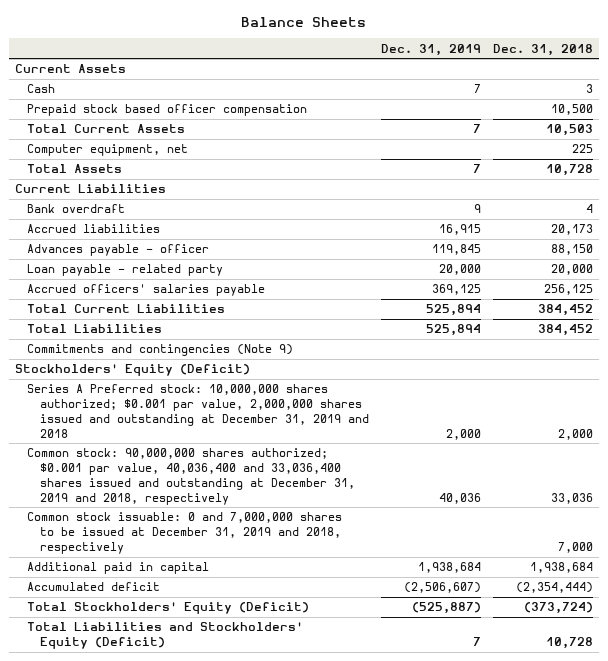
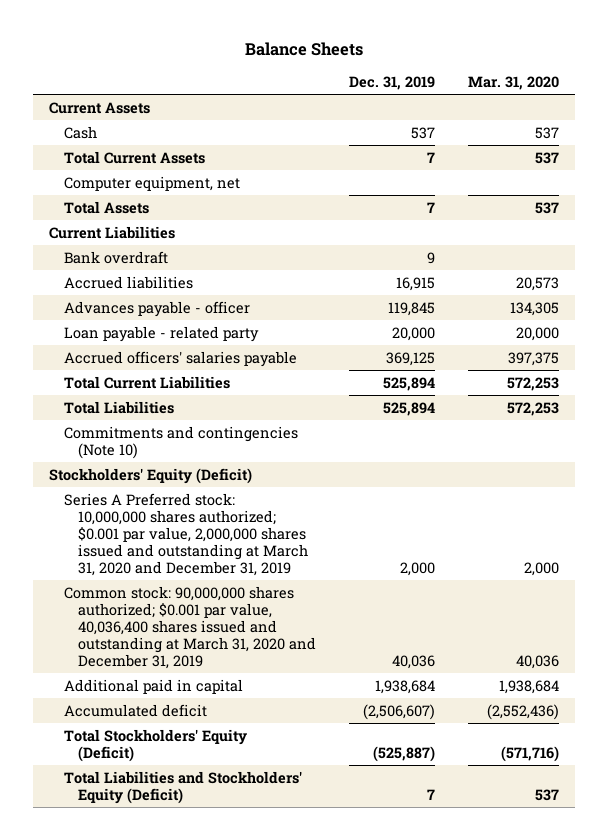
- | Dec. 31, 2019 | Dec. 31, 2018
+ | Dec. 31, 2019 | Mar. 31, 2020
- Cash | 7 | 3
- Prepaid stock based officer compensation | | 10,500
+ Cash | 537 | 537
- Commitments and contingencies (Note 9)
+ Commitments and contingencies (Note 10)
- Series A Preferred stock: 10,000,000 shares authorized; $0.001 par value, 2,000,000 shares issued and outstanding at December 31, 2019 and 2018 | 2,000 | 2,000
- Common stock: 90,000,000 shares authorized; $0.001 par value, 40,036,400 and 33,036,400 shares issued and outstanding at December 31, 2019 and 2018, respectively | 40,036 | 33,036
- Common stock issuable: 0 and 7,000,000 shares to be issued at December 31, 2019 and 2018, respectively | | 7,000
+ Series A Preferred stock: 10,000,000 shares authorized; $0.001 par value, 2,000,000 shares issued and outstanding at March 31, 2020 and December 31, 2019 | 2,000 | 2,000
+ Common stock: 90,000,000 shares authorized; $0.001 par value, 40,036,400 shares issued and outstanding at March 31, 2020 and December 31, 2019 | 40,036 | 40,036

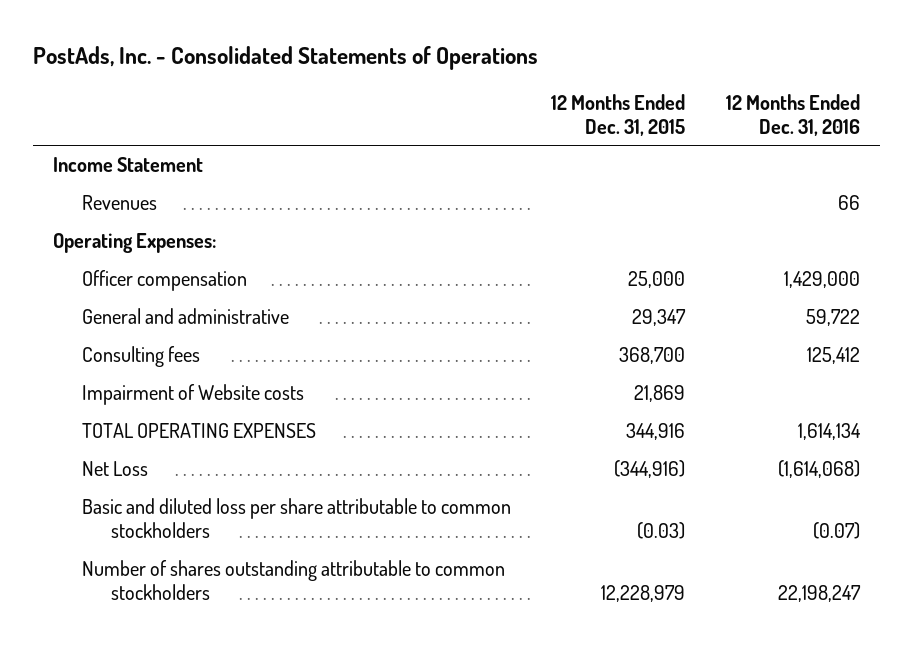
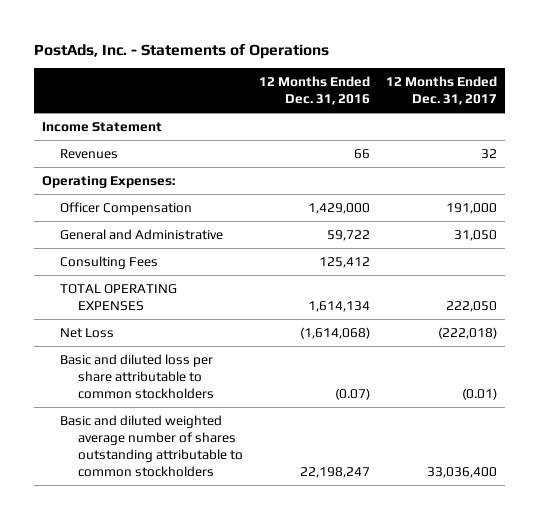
- PostAds, Inc. - Consolidated Statements of Operations
+ PostAds, Inc. - Statements of Operations
- | 12 Months Ended Dec. 31, 2015 | 12 Months Ended Dec. 31, 2016
+ | 12 Months Ended Dec. 31, 2016 | 12 Months Ended Dec. 31, 2017
- Officer compensation | 25,000 | 1,429,000
- General and administrative | 29,347 | 59,722
- Consulting fees | 368,700 | 125,412
- Impairment of Website costs | 21,869 |
+ Officer Compensation | 1,429,000 | 191,000
+ General and Administrative | 59,722 | 31,050
+ Consulting Fees | 125,412 |
- Number of shares outstanding attributable to common stockholders | 12,228,979 | 22,198,247
+ Basic and diluted weighted average number of shares outstanding attributable to common stockholders | 22,198,247 | 33,036,400

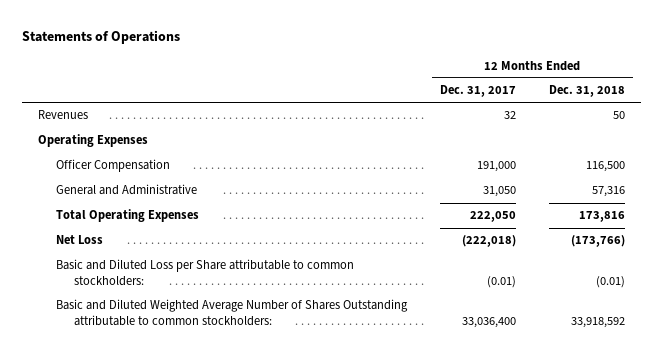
- PostAds, Inc. - Statements of Operations
+ Statements of Operations
- | 12 Months Ended Dec. 31, 2016 | 12 Months Ended Dec. 31, 2017
+ | 12 Months Ended Dec. 31, 2017 | 12 Months Ended Dec. 31, 2018
- Income Statement
- Operating Expenses:
+ Operating Expenses
- Consulting Fees | 125,412 |
- TOTAL OPERATING EXPENSES | 1,614,134 | 222,050
+ Total Operating Expenses | 222,050 | 173,816
- Basic and diluted loss per share attributable to common stockholders | (0.07) | (0.01)
- Basic and diluted weighted average number of shares outstanding attributable to common stockholders | 22,198,247 | 33,036,400
+ Basic and Diluted Loss per Share attributable to common stockholders: | (0.01) | (0.01)
+ Basic and Diluted Weighted Average Number of Shares Outstanding attributable to common stockholders: | 33,036,400 | 33,918,592

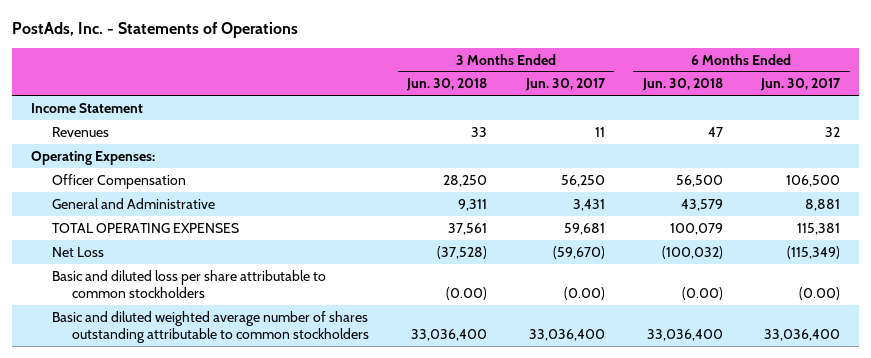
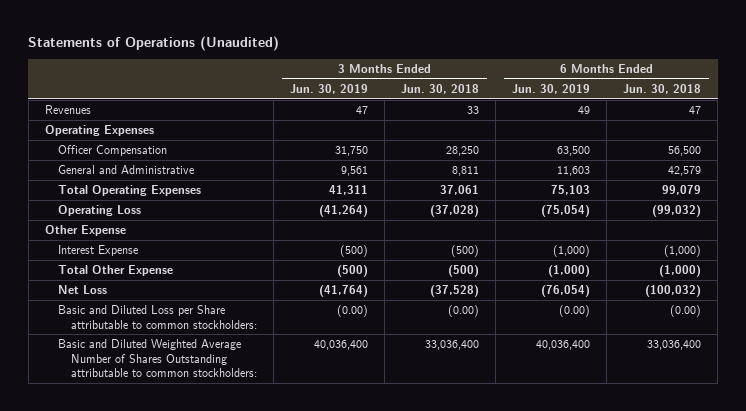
- PostAds, Inc. - Statements of Operations
+ Statements of Operations (Unaudited)
- | 3 Months Ended Jun. 30, 2018 | 3 Months Ended Jun. 30, 2017 | 6 Months Ended Jun. 30, 2018 | 6 Months Ended Jun. 30, 2017
+ | 3 Months Ended Jun. 30, 2019 | 3 Months Ended Jun. 30, 2018 | 6 Months Ended Jun. 30, 2019 | 6 Months Ended Jun. 30, 2018
- Income Statement
- Operating Expenses:
+ Operating Expenses
- General and Administrative | 9,311 | 3,431 | 43,579 | 8,881
- TOTAL OPERATING EXPENSES | 37,561 | 59,681 | 100,079 | 115,381
+ General and Administrative | 9,561 | 8,811 | 11,603 | 42,579
+ Total Operating Expenses | 41,311 | 37,061 | 75,103 | 99,079
+ Operating Loss | (41,264) | (37,028) | (75,054) | (99,032)
+ Other Expense
+ Interest Expense | (500) | (500) | (1,000) | (1,000)
+ Total Other Expense | (500) | (500) | (1,000) | (1,000)
- Basic and diluted loss per share attributable to common stockholders | (0.00) | (0.00) | (0.00) | (0.00)
- Basic and diluted weighted average number of shares outstanding attributable to common stockholders | 33,036,400 | 33,036,400 | 33,036,400 | 33,036,400
+ Basic and Diluted Loss per Share attributable to common stockholders: | (0.00) | (0.00) | (0.00) | (0.00)
+ Basic and Diluted Weighted Average Number of Shares Outstanding attributable to common stockholders: | 40,036,400 | 33,036,400 | 40,036,400 | 33,036,400

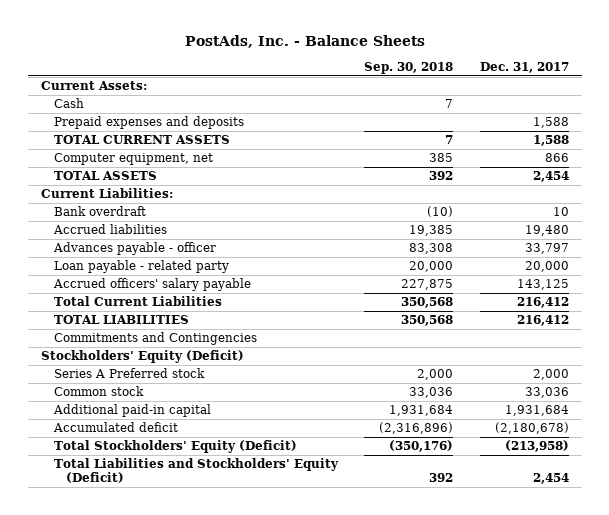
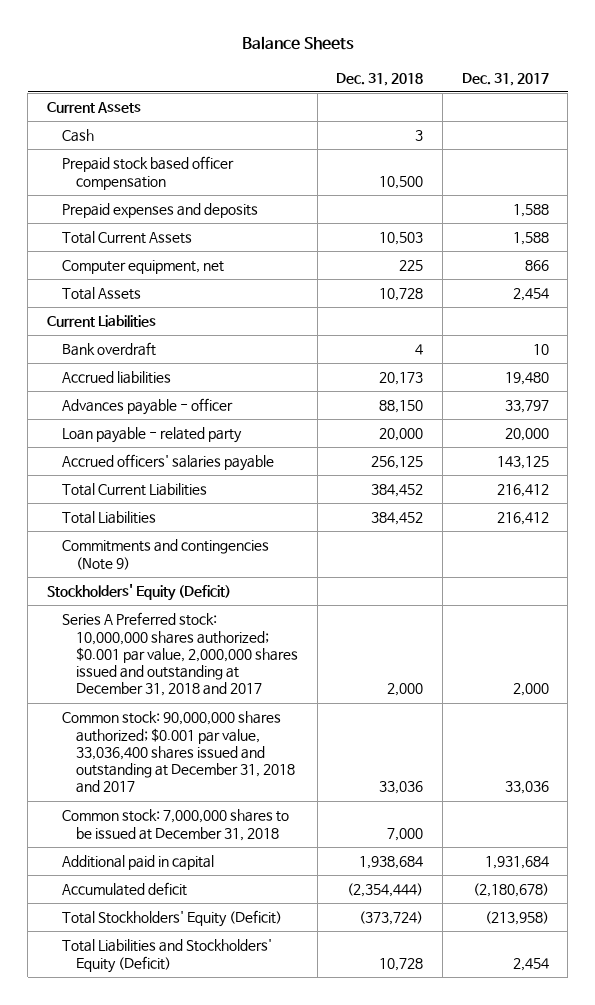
- PostAds, Inc. - Balance Sheets
+ Balance Sheets
- | Sep. 30, 2018 | Dec. 31, 2017
+ | Dec. 31, 2018 | Dec. 31, 2017
- Current Assets:
+ Current Assets
+ Prepaid stock based officer compensation | 10,500 |
- TOTAL CURRENT ASSETS | 7 | 1,588
+ Total Current Assets | 10,503 | 1,588
- TOTAL ASSETS | 392 | 2,454
- Current Liabilities:
+ Total Assets | 10,728 | 2,454
+ Current Liabilities
- Accrued officers' salary payable | 227,875 | 143,125
+ Accrued officers' salaries payable | 256,125 | 143,125
- TOTAL LIABILITIES | 350,568 | 216,412
- Commitments and Contingencies
+ Total Liabilities | 384,452 | 216,412
+ Commitments and contingencies (Note 9)
- Series A Preferred stock | 2,000 | 2,000
- Common stock | 33,036 | 33,036
- Additional paid-in capital | 1,931,684 | 1,931,684
+ Series A Preferred stock: 10,000,000 shares authorized; $0.001 par value, 2,000,000 shares issued and outstanding at December 31, 2018 and 2017 | 2,000 | 2,000
+ Common stock: 90,000,000 shares authorized; $0.001 par value, 33,036,400 shares issued and outstanding at December 31, 2018 and 2017 | 33,036 | 33,036
+ Common stock: 7,000,000 shares to be issued at December 31, 2018 | 7,000 |
+ Additional paid in capital | 1,938,684 | 1,931,684

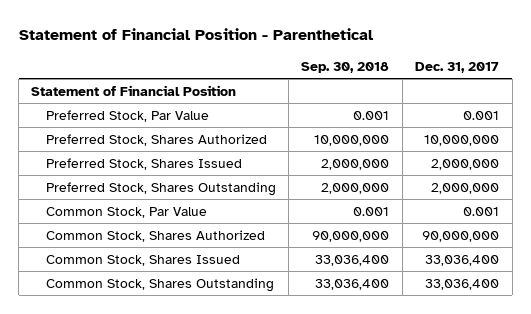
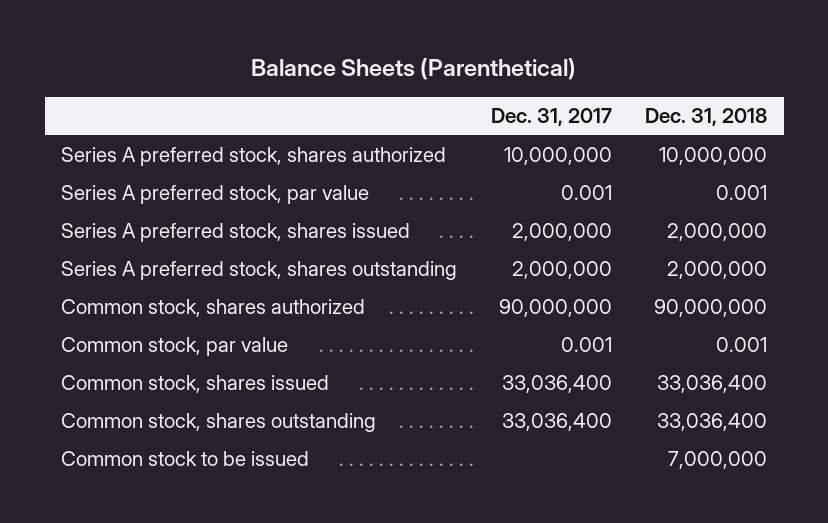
- Statement of Financial Position - Parenthetical
+ Balance Sheets (Parenthetical)
- | Sep. 30, 2018 | Dec. 31, 2017
+ | Dec. 31, 2017 | Dec. 31, 2018
- Statement of Financial Position
- Preferred Stock, Par Value | 0.001 | 0.001
- Preferred Stock, Shares Authorized | 10,000,000 | 10,000,000
- Preferred Stock, Shares Issued | 2,000,000 | 2,000,000
- Preferred Stock, Shares Outstanding | 2,000,000 | 2,000,000
- Common Stock, Par Value | 0.001 | 0.001
- Common Stock, Shares Authorized | 90,000,000 | 90,000,000
- Common Stock, Shares Issued | 33,036,400 | 33,036,400
- Common Stock, Shares Outstanding | 33,036,400 | 33,036,400
+ Series A preferred stock, shares authorized | 10,000,000 | 10,000,000
+ Series A preferred stock, par value | 0.001 | 0.001
+ Series A preferred stock, shares issued | 2,000,000 | 2,000,000
+ Series A preferred stock, shares outstanding | 2,000,000 | 2,000,000
+ Common stock, shares authorized | 90,000,000 | 90,000,000
+ Common stock, par value | 0.001 | 0.001
+ Common stock, shares issued | 33,036,400 | 33,036,400
+ Common stock, shares outstanding | 33,036,400 | 33,036,400
+ Common stock to be issued | | 7,000,000

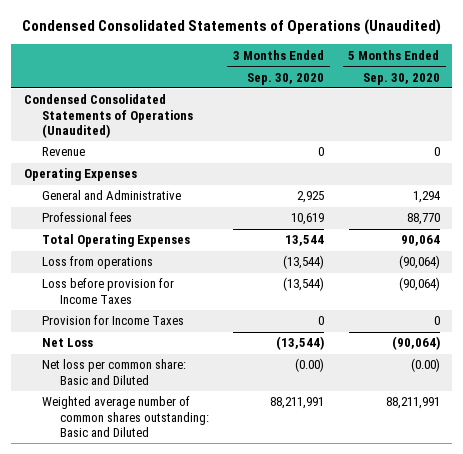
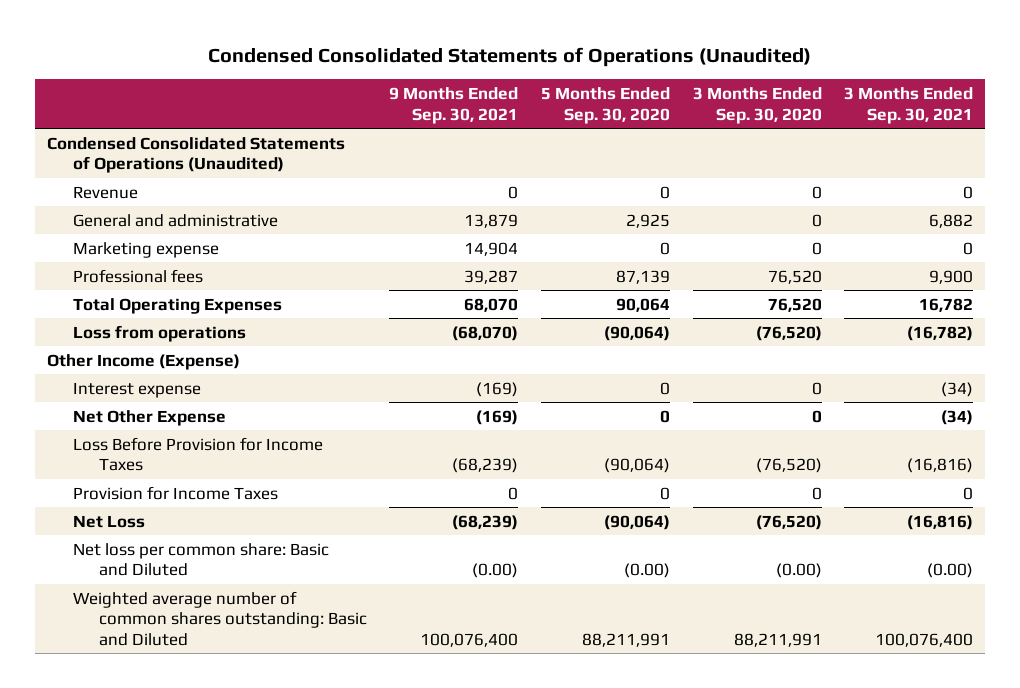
- | 3 Months Ended Sep. 30, 2020 | 5 Months Ended Sep. 30, 2020
+ | 9 Months Ended Sep. 30, 2021 | 5 Months Ended Sep. 30, 2020 | 3 Months Ended Sep. 30, 2020 | 3 Months Ended Sep. 30, 2021
- Operating Expenses
- General and Administrative | 2,925 | 1,294
- Professional fees | 10,619 | 88,770
- Total Operating Expenses | 13,544 | 90,064
- Loss from operations | (13,544) | (90,064)
- Loss before provision for Income Taxes | (13,544) | (90,064)
+ General and administrative | 13,879 | 2,925 | 0 | 6,882
+ Marketing expense | 14,904 | 0 | 0 | 0
+ Professional fees | 39,287 | 87,139 | 76,520 | 9,900
+ Total Operating Expenses | 68,070 | 90,064 | 76,520 | 16,782
+ Loss from operations | (68,070) | (90,064) | (76,520) | (16,782)
+ Other Income (Expense)
+ Interest expense | (169) | 0 | 0 | (34)
+ Net Other Expense | (169) | 0 | 0 | (34)
+ Loss Before Provision for Income Taxes | (68,239) | (90,064) | (76,520) | (16,816)
- Net Loss | (13,544) | (90,064)
+ Net Loss | (68,239) | (90,064) | (76,520) | (16,816)

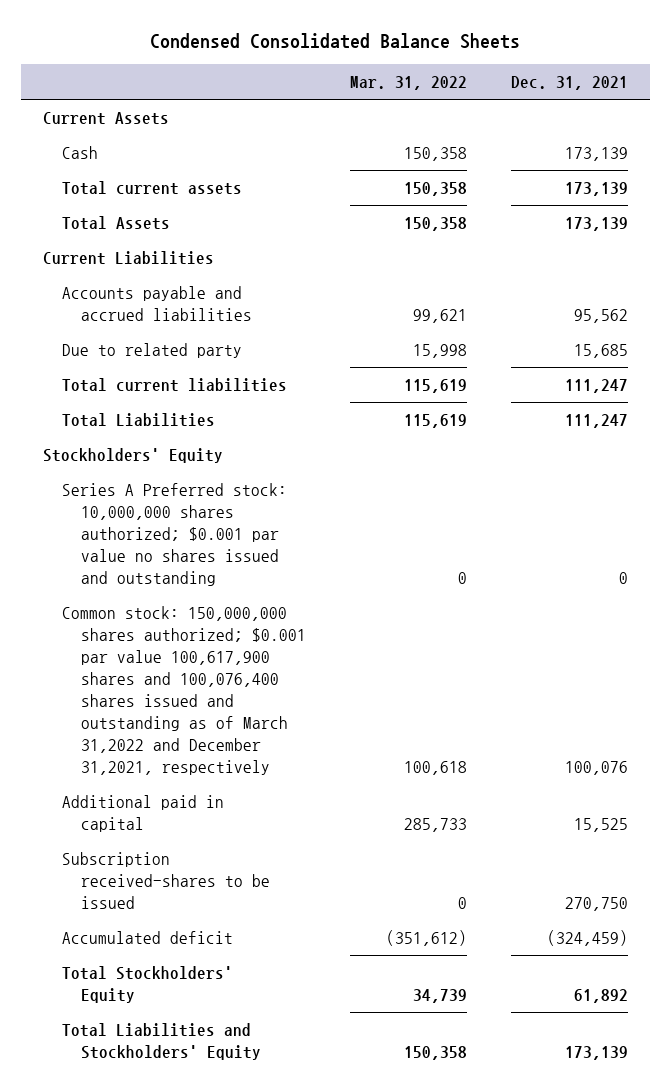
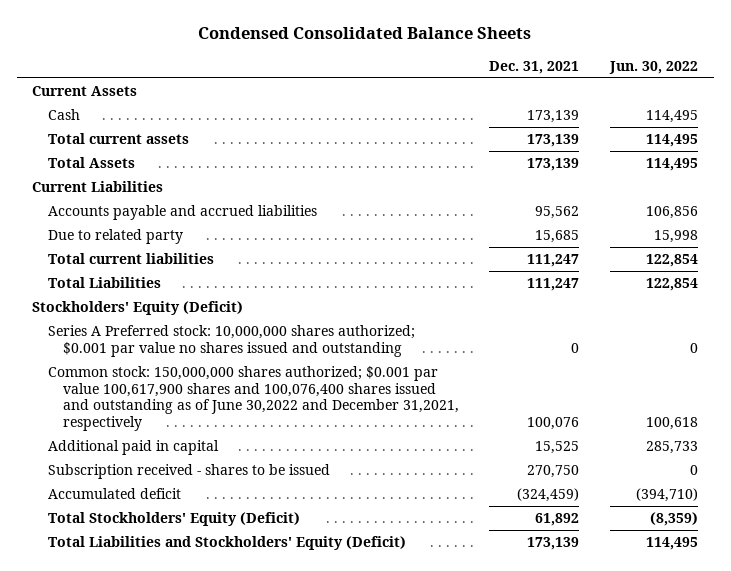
- | Mar. 31, 2022 | Dec. 31, 2021
+ | Dec. 31, 2021 | Jun. 30, 2022
- Stockholders' Equity
+ Stockholders' Equity (Deficit)
- Common stock: 150,000,000 shares authorized; $0.001 par value 100,617,900 shares and 100,076,400 shares issued and outstanding as of March 31,2022 and December 31,2021, respectively | 100,618 | 100,076
+ Common stock: 150,000,000 shares authorized; $0.001 par value 100,617,900 shares and 100,076,400 shares issued and outstanding as of June 30,2022 and December 31,2021, respectively | 100,076 | 100,618
- Subscription received-shares to be issued | 0 | 270,750
+ Subscription received - shares to be issued | 270,750 | 0
- Total Stockholders' Equity | 34,739 | 61,892
- Total Liabilities and Stockholders' Equity | 150,358 | 173,139
+ Total Stockholders' Equity (Deficit) | 61,892 | (8,359)
+ Total Liabilities and Stockholders' Equity (Deficit) | 173,139 | 114,495

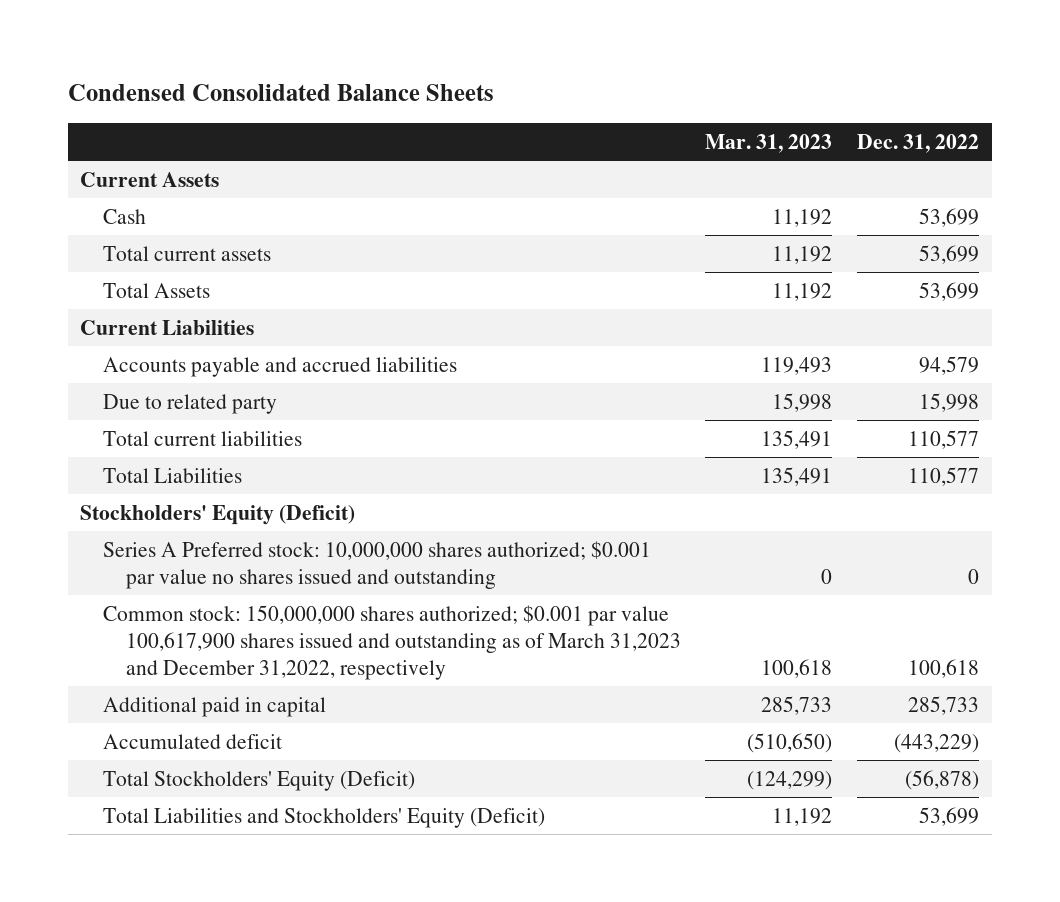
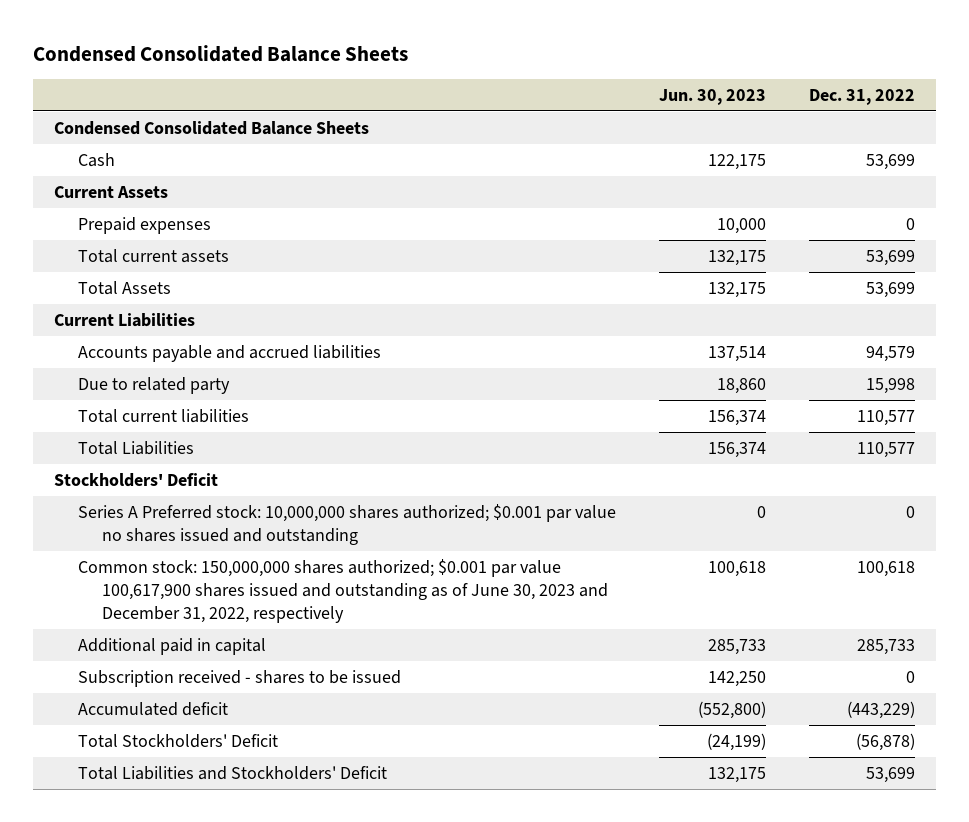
- | Mar. 31, 2023 | Dec. 31, 2022
+ | Jun. 30, 2023 | Dec. 31, 2022
+ Condensed Consolidated Balance Sheets
moved down: Current Assets
+ Prepaid expenses | 10,000 | 0
- Stockholders' Equity (Deficit)
+ Stockholders' Deficit
- Common stock: 150,000,000 shares authorized; $0.001 par value 100,617,900 shares issued and outstanding as of March 31,2023 and December 31,2022, respectively | 100,618 | 100,618
+ Common stock: 150,000,000 shares authorized; $0.001 par value 100,617,900 shares issued and outstanding as of June 30, 2023 and December 31, 2022, respectively | 100,618 | 100,618
+ Subscription received - shares to be issued | 142,250 | 0
- Total Stockholders' Equity (Deficit) | (124,299) | (56,878)
- Total Liabilities and Stockholders' Equity (Deficit) | 11,192 | 53,699
+ Total Stockholders' Deficit | (24,199) | (56,878)
+ Total Liabilities and Stockholders' Deficit | 132,175 | 53,699

